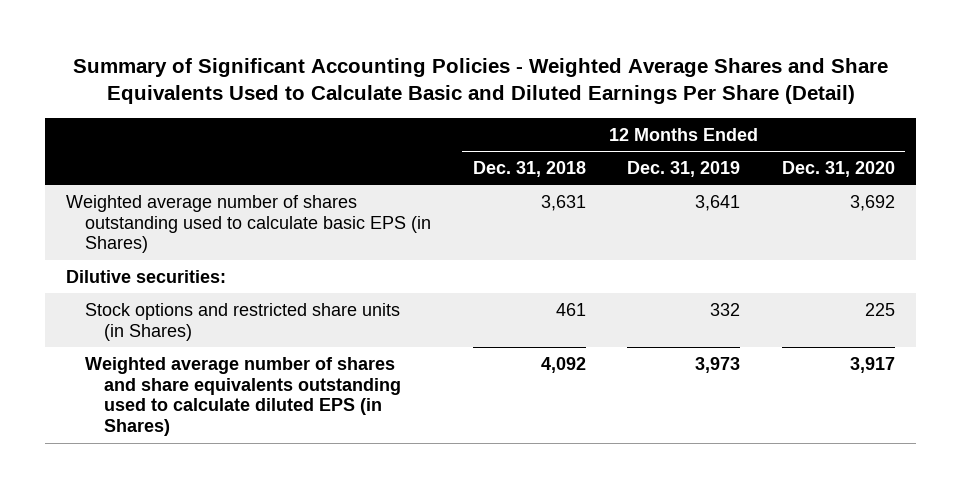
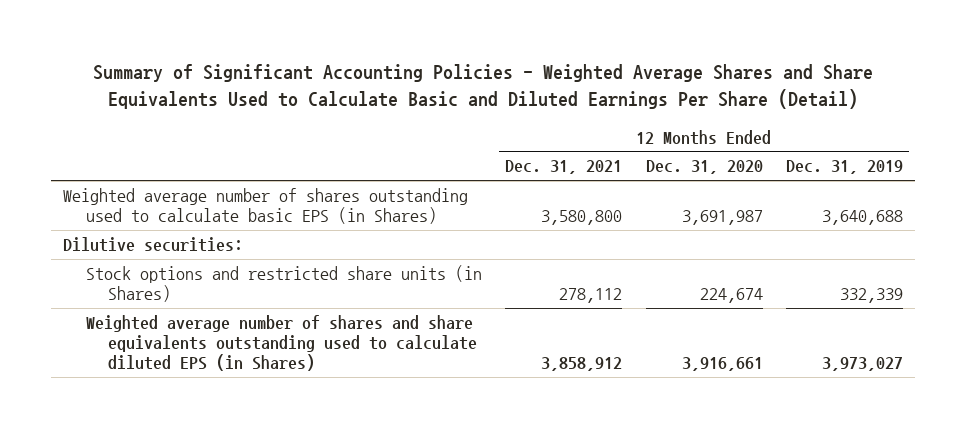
- | 12 Months Ended Dec. 31, 2018 | 12 Months Ended Dec. 31, 2019 | 12 Months Ended Dec. 31, 2020
+ | 12 Months Ended Dec. 31, 2021 | 12 Months Ended Dec. 31, 2020 | 12 Months Ended Dec. 31, 2019
- Weighted average number of shares outstanding used to calculate basic EPS (in Shares) | 3,631 | 3,641 | 3,692
+ Weighted average number of shares outstanding used to calculate basic EPS (in Shares) | 3,580,800 | 3,691,987 | 3,640,688
- Stock options and restricted share units (in Shares) | 461 | 332 | 225
- Weighted average number of shares and share equivalents outstanding used to calculate diluted EPS (in Shares) | 4,092 | 3,973 | 3,917
+ Stock options and restricted share units (in Shares) | 278,112 | 224,674 | 332,339
+ Weighted average number of shares and share equivalents outstanding used to calculate diluted EPS (in Shares) | 3,858,912 | 3,916,661 | 3,973,027

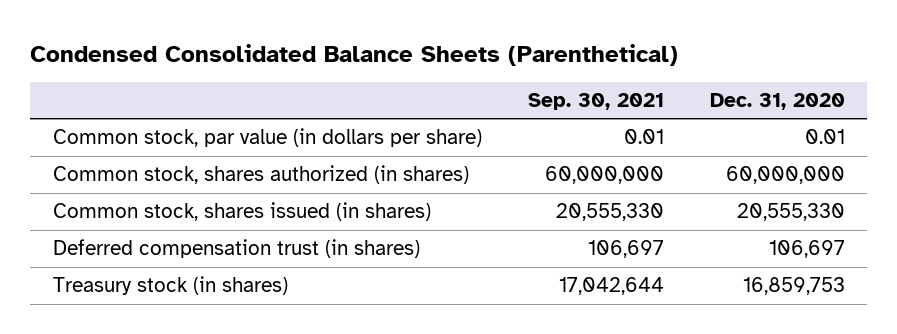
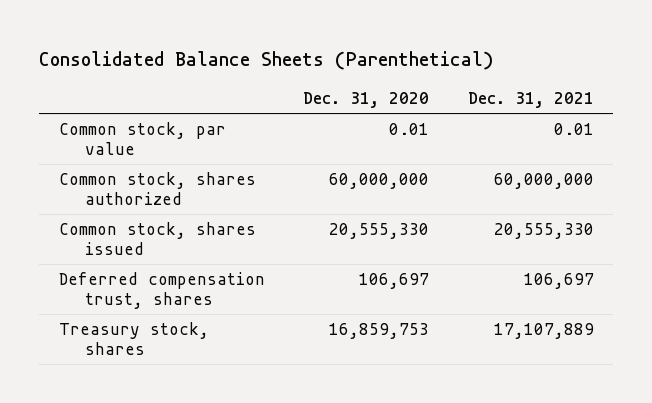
- Condensed Consolidated Balance Sheets (Parenthetical)
+ Consolidated Balance Sheets (Parenthetical)
- | Sep. 30, 2021 | Dec. 31, 2020
+ | Dec. 31, 2020 | Dec. 31, 2021
- Common stock, par value (in dollars per share) | 0.01 | 0.01
- Common stock, shares authorized (in shares) | 60,000,000 | 60,000,000
- Common stock, shares issued (in shares) | 20,555,330 | 20,555,330
- Deferred compensation trust (in shares) | 106,697 | 106,697
- Treasury stock (in shares) | 17,042,644 | 16,859,753
+ Common stock, par value | 0.01 | 0.01
+ Common stock, shares authorized | 60,000,000 | 60,000,000
+ Common stock, shares issued | 20,555,330 | 20,555,330
+ Deferred compensation trust, shares | 106,697 | 106,697
+ Treasury stock, shares | 16,859,753 | 17,107,889

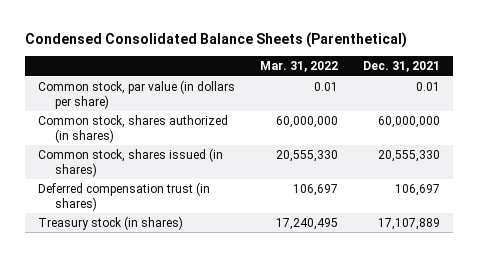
- Consolidated Balance Sheets (Parenthetical)
+ Condensed Consolidated Balance Sheets (Parenthetical)
- | Dec. 31, 2020 | Dec. 31, 2021
+ | Mar. 31, 2022 | Dec. 31, 2021
- Common stock, par value | 0.01 | 0.01
- Common stock, shares authorized | 60,000,000 | 60,000,000
- Common stock, shares issued | 20,555,330 | 20,555,330
- Deferred compensation trust, shares | 106,697 | 106,697
- Treasury stock, shares | 16,859,753 | 17,107,889
+ Common stock, par value (in dollars per share) | 0.01 | 0.01
+ Common stock, shares authorized (in shares) | 60,000,000 | 60,000,000
+ Common stock, shares issued (in shares) | 20,555,330 | 20,555,330
+ Deferred compensation trust (in shares) | 106,697 | 106,697
+ Treasury stock (in shares) | 17,240,495 | 17,107,889

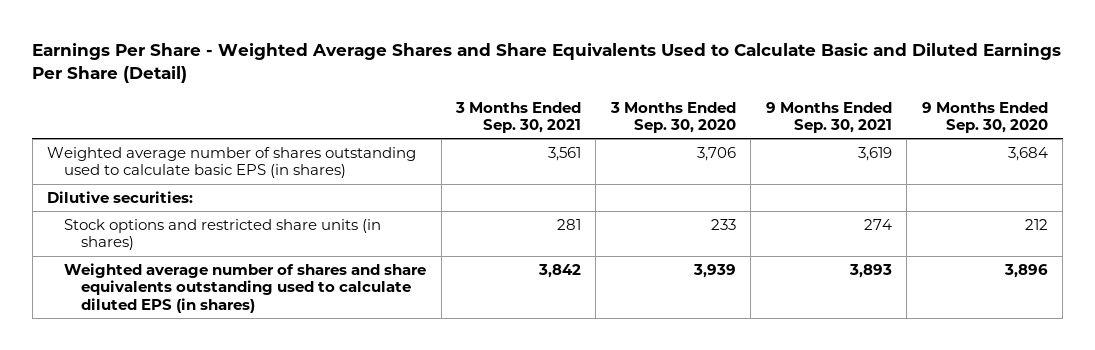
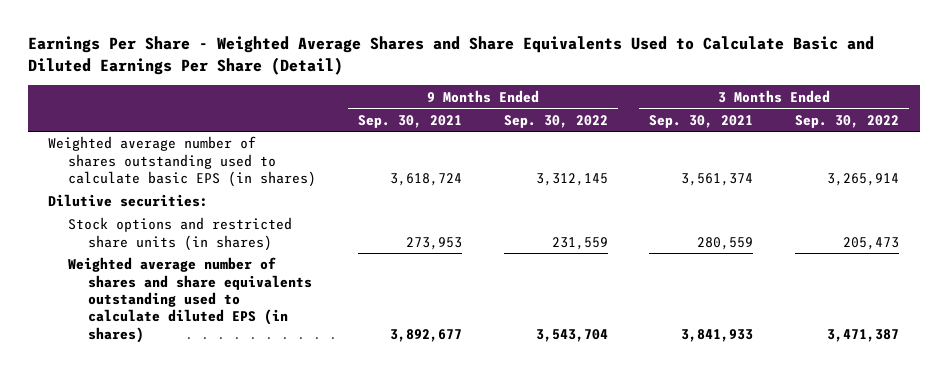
- | 3 Months Ended Sep. 30, 2021 | 3 Months Ended Sep. 30, 2020 | 9 Months Ended Sep. 30, 2021 | 9 Months Ended Sep. 30, 2020
+ | 9 Months Ended Sep. 30, 2021 | 9 Months Ended Sep. 30, 2022 | 3 Months Ended Sep. 30, 2021 | 3 Months Ended Sep. 30, 2022
- Weighted average number of shares outstanding used to calculate basic EPS (in shares) | 3,561 | 3,706 | 3,619 | 3,684
+ Weighted average number of shares outstanding used to calculate basic EPS (in shares) | 3,618,724 | 3,312,145 | 3,561,374 | 3,265,914
- Stock options and restricted share units (in shares) | 281 | 233 | 274 | 212
- Weighted average number of shares and share equivalents outstanding used to calculate diluted EPS (in shares) | 3,842 | 3,939 | 3,893 | 3,896
+ Stock options and restricted share units (in shares) | 273,953 | 231,559 | 280,559 | 205,473
+ Weighted average number of shares and share equivalents outstanding used to calculate diluted EPS (in shares) | 3,892,677 | 3,543,704 | 3,841,933 | 3,471,387

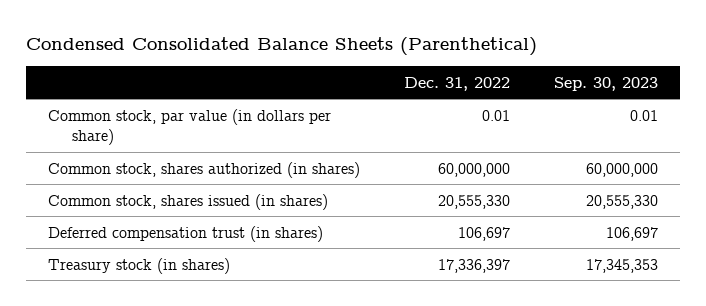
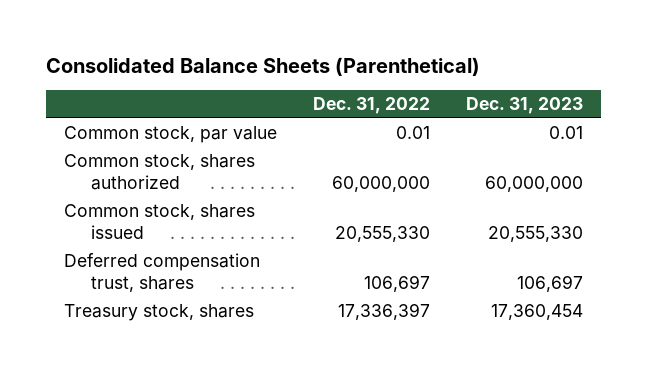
- Condensed Consolidated Balance Sheets (Parenthetical)
+ Consolidated Balance Sheets (Parenthetical)
- | Dec. 31, 2022 | Sep. 30, 2023
+ | Dec. 31, 2022 | Dec. 31, 2023
- Common stock, par value (in dollars per share) | 0.01 | 0.01
- Common stock, shares authorized (in shares) | 60,000,000 | 60,000,000
- Common stock, shares issued (in shares) | 20,555,330 | 20,555,330
- Deferred compensation trust (in shares) | 106,697 | 106,697
- Treasury stock (in shares) | 17,336,397 | 17,345,353
+ Common stock, par value | 0.01 | 0.01
+ Common stock, shares authorized | 60,000,000 | 60,000,000
+ Common stock, shares issued | 20,555,330 | 20,555,330
+ Deferred compensation trust, shares | 106,697 | 106,697
+ Treasury stock, shares | 17,336,397 | 17,360,454

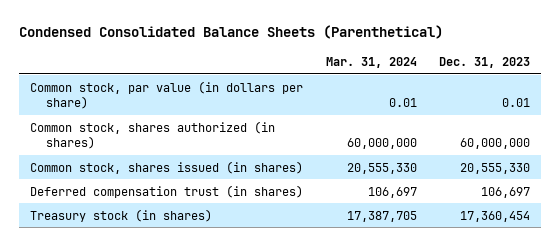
- Consolidated Balance Sheets (Parenthetical)
+ Condensed Consolidated Balance Sheets (Parenthetical)
- | Dec. 31, 2022 | Dec. 31, 2023
+ | Mar. 31, 2024 | Dec. 31, 2023
- Common stock, par value | 0.01 | 0.01
- Common stock, shares authorized | 60,000,000 | 60,000,000
- Common stock, shares issued | 20,555,330 | 20,555,330
- Deferred compensation trust, shares | 106,697 | 106,697
- Treasury stock, shares | 17,336,397 | 17,360,454
+ Common stock, par value (in dollars per share) | 0.01 | 0.01
+ Common stock, shares authorized (in shares) | 60,000,000 | 60,000,000
+ Common stock, shares issued (in shares) | 20,555,330 | 20,555,330
+ Deferred compensation trust (in shares) | 106,697 | 106,697
+ Treasury stock (in shares) | 17,387,705 | 17,360,454

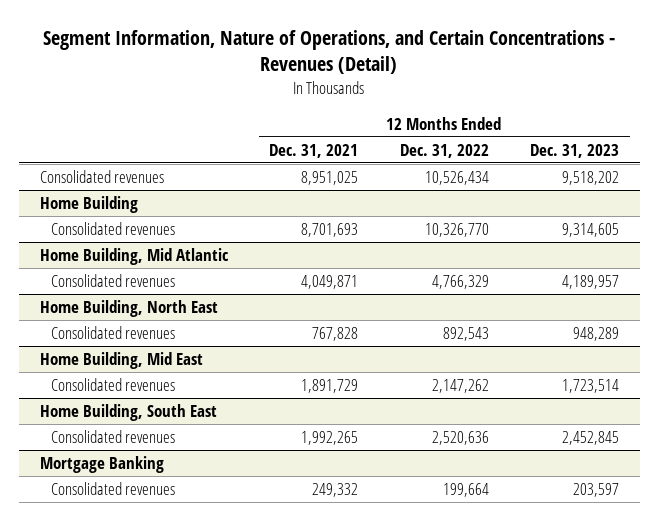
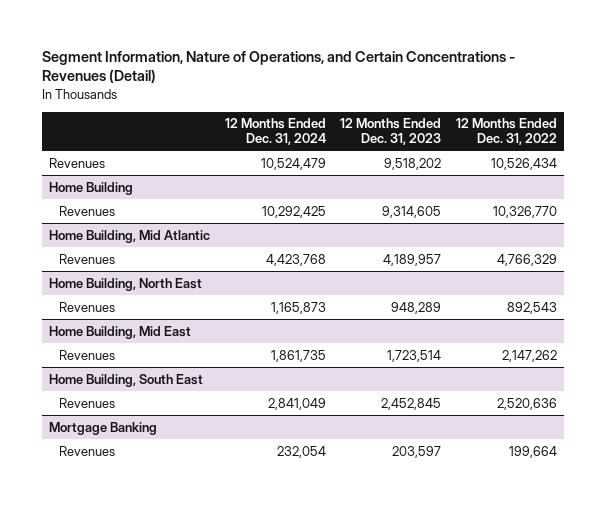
- | 12 Months Ended Dec. 31, 2021 | 12 Months Ended Dec. 31, 2022 | 12 Months Ended Dec. 31, 2023
+ | 12 Months Ended Dec. 31, 2024 | 12 Months Ended Dec. 31, 2023 | 12 Months Ended Dec. 31, 2022
- Consolidated revenues | 8,951,025 | 10,526,434 | 9,518,202
+ Revenues | 10,524,479 | 9,518,202 | 10,526,434
@ Home Building
- Consolidated revenues | 8,701,693 | 10,326,770 | 9,314,605
+ Revenues | 10,292,425 | 9,314,605 | 10,326,770
@ Home Building, Mid Atlantic
- Consolidated revenues | 4,049,871 | 4,766,329 | 4,189,957
+ Revenues | 4,423,768 | 4,189,957 | 4,766,329
@ Home Building, North East
- Consolidated revenues | 767,828 | 892,543 | 948,289
+ Revenues | 1,165,873 | 948,289 | 892,543
@ Home Building, Mid East
- Consolidated revenues | 1,891,729 | 2,147,262 | 1,723,514
+ Revenues | 1,861,735 | 1,723,514 | 2,147,262
@ Home Building, South East
- Consolidated revenues | 1,992,265 | 2,520,636 | 2,452,845
+ Revenues | 2,841,049 | 2,452,845 | 2,520,636
@ Mortgage Banking
- Consolidated revenues | 249,332 | 199,664 | 203,597
+ Revenues | 232,054 | 203,597 | 199,664

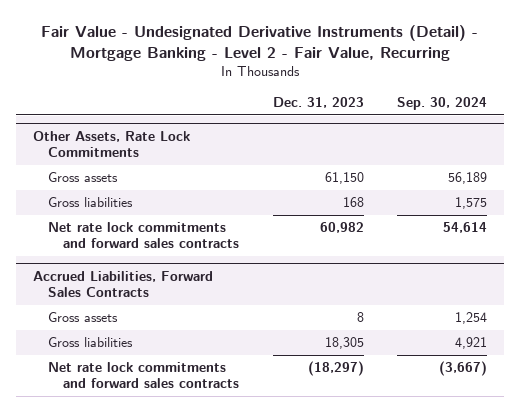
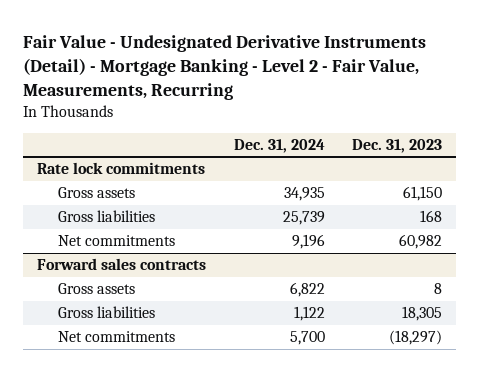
- Fair Value - Undesignated Derivative Instruments (Detail) - Mortgage Banking - Level 2 - Fair Value, Recurring
+ Fair Value - Undesignated Derivative Instruments (Detail) - Mortgage Banking - Level 2 - Fair Value, Measurements, Recurring
- | Dec. 31, 2023 | Sep. 30, 2024
+ | Dec. 31, 2024 | Dec. 31, 2023
- Other Assets, Rate Lock Commitments
+ Rate lock commitments
- Net rate lock commitments and forward sales contracts | 60,982 | 54,614
- Accrued Liabilities, Forward Sales Contracts
+ Net commitments | 9,196 | 60,982
+ Forward sales contracts
- Net rate lock commitments and forward sales contracts | (18,297) | (3,667)
+ Net commitments | 5,700 | (18,297)

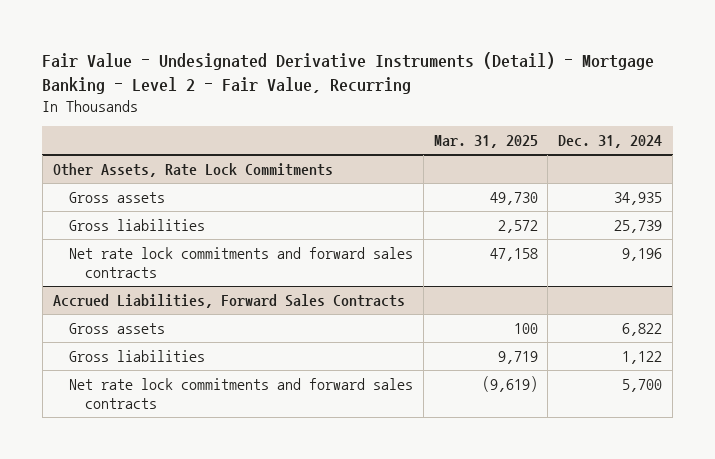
- Fair Value - Undesignated Derivative Instruments (Detail) - Mortgage Banking - Level 2 - Fair Value, Measurements, Recurring
+ Fair Value - Undesignated Derivative Instruments (Detail) - Mortgage Banking - Level 2 - Fair Value, Recurring
- | Dec. 31, 2024 | Dec. 31, 2023
+ | Mar. 31, 2025 | Dec. 31, 2024
- Rate lock commitments
+ Other Assets, Rate Lock Commitments
- Net commitments | 9,196 | 60,982
- Forward sales contracts
+ Net rate lock commitments and forward sales contracts | 47,158 | 9,196
+ Accrued Liabilities, Forward Sales Contracts
- Net commitments | 5,700 | (18,297)
+ Net rate lock commitments and forward sales contracts | (9,619) | 5,700

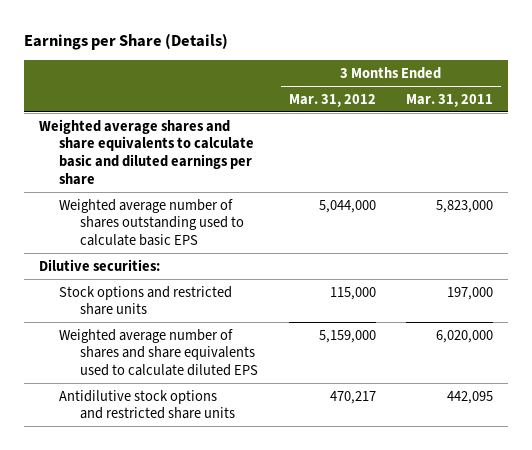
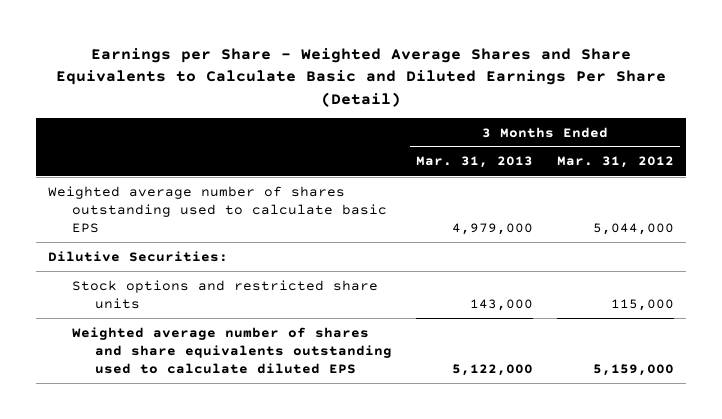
- Earnings per Share (Details)
+ Earnings per Share - Weighted Average Shares and Share Equivalents to Calculate Basic and Diluted Earnings Per Share (Detail)
- | 3 Months Ended Mar. 31, 2012 | 3 Months Ended Mar. 31, 2011
+ | 3 Months Ended Mar. 31, 2013 | 3 Months Ended Mar. 31, 2012
- Weighted average shares and share equivalents to calculate basic and diluted earnings per share
- Dilutive securities:
+ Dilutive Securities:
- Weighted average number of shares and share equivalents used to calculate diluted EPS | 5,159,000 | 6,020,000
- Antidilutive stock options and restricted share units | 470,217 | 442,095
+ Weighted average number of shares and share equivalents outstanding used to calculate diluted EPS | 5,122,000 | 5,159,000

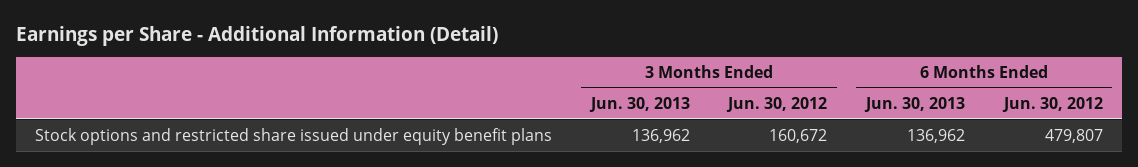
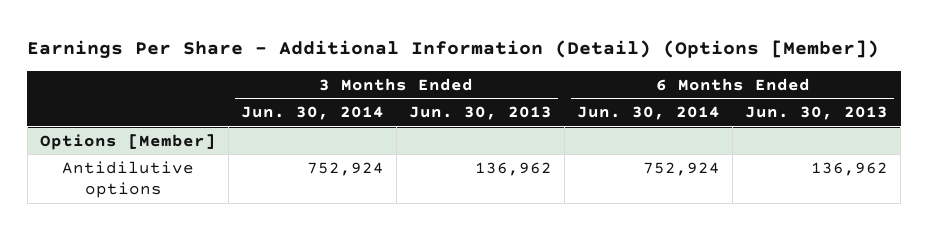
- Earnings per Share - Additional Information (Detail)
+ Earnings Per Share - Additional Information (Detail) (Options [Member])
- | 3 Months Ended Jun. 30, 2013 | 3 Months Ended Jun. 30, 2012 | 6 Months Ended Jun. 30, 2013 | 6 Months Ended Jun. 30, 2012
+ | 3 Months Ended Jun. 30, 2014 | 3 Months Ended Jun. 30, 2013 | 6 Months Ended Jun. 30, 2014 | 6 Months Ended Jun. 30, 2013
- Stock options and restricted share issued under equity benefit plans | 136,962 | 160,672 | 136,962 | 479,807
+ Options [Member]
+ Antidilutive options | 752,924 | 136,962 | 752,924 | 136,962

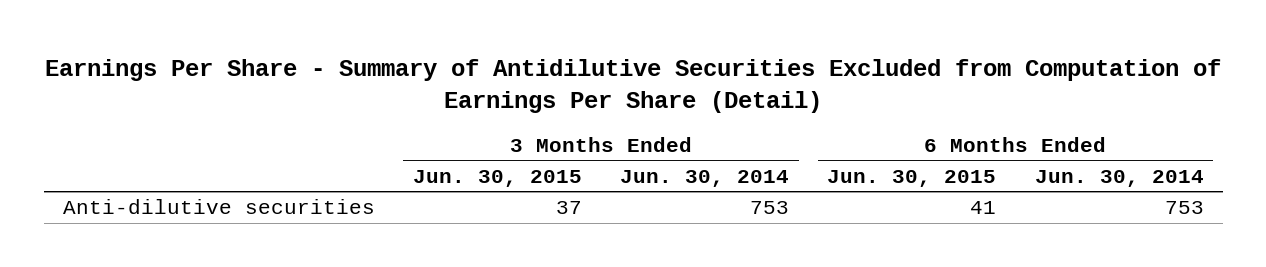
- Earnings Per Share - Additional Information (Detail) (Options [Member])
+ Earnings Per Share - Summary of Antidilutive Securities Excluded from Computation of Earnings Per Share (Detail)
- | 3 Months Ended Jun. 30, 2014 | 3 Months Ended Jun. 30, 2013 | 6 Months Ended Jun. 30, 2014 | 6 Months Ended Jun. 30, 2013
+ | 3 Months Ended Jun. 30, 2015 | 3 Months Ended Jun. 30, 2014 | 6 Months Ended Jun. 30, 2015 | 6 Months Ended Jun. 30, 2014
- Options [Member]
- Antidilutive options | 752,924 | 136,962 | 752,924 | 136,962
+ Anti-dilutive securities | 37 | 753 | 41 | 753

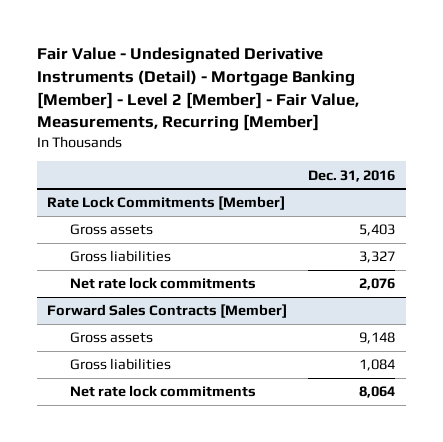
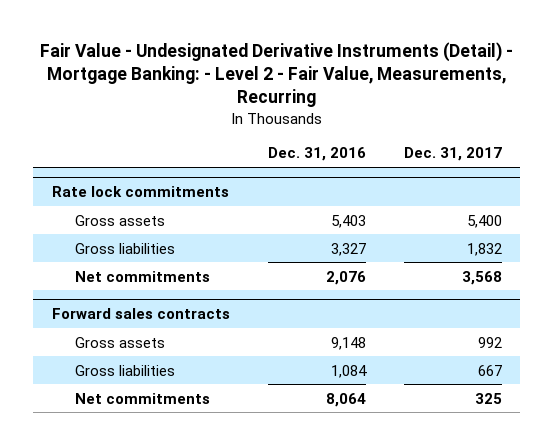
- Fair Value - Undesignated Derivative Instruments (Detail) - Mortgage Banking [Member] - Level 2 [Member] - Fair Value, Measurements, Recurring [Member]
+ Fair Value - Undesignated Derivative Instruments (Detail) - Mortgage Banking: - Level 2 - Fair Value, Measurements, Recurring
- | Dec. 31, 2016
+ | Dec. 31, 2016 | Dec. 31, 2017
- Rate Lock Commitments [Member]
+ Rate lock commitments
- Net rate lock commitments | 2,076
- Forward Sales Contracts [Member]
+ Net commitments | 2,076 | 3,568
+ Forward sales contracts
- Net rate lock commitments | 8,064
+ Net commitments | 8,064 | 325

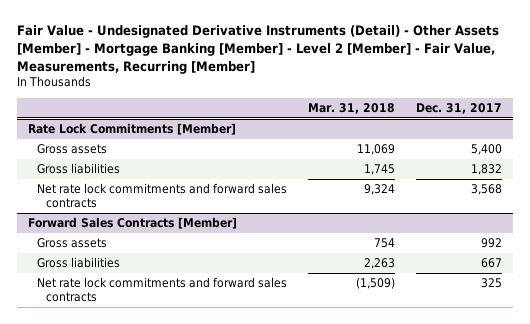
- Fair Value - Undesignated Derivative Instruments (Detail) - Mortgage Banking: - Level 2 - Fair Value, Measurements, Recurring
+ Fair Value - Undesignated Derivative Instruments (Detail) - Other Assets [Member] - Mortgage Banking [Member] - Level 2 [Member] - Fair Value, Measurements, Recurring [Member]
- | Dec. 31, 2016 | Dec. 31, 2017
+ | Mar. 31, 2018 | Dec. 31, 2017
- Rate lock commitments
+ Rate Lock Commitments [Member]
- Net commitments | 2,076 | 3,568
- Forward sales contracts
+ Net rate lock commitments and forward sales contracts | 9,324 | 3,568
+ Forward Sales Contracts [Member]
- Net commitments | 8,064 | 325
+ Net rate lock commitments and forward sales contracts | (1,509) | 325

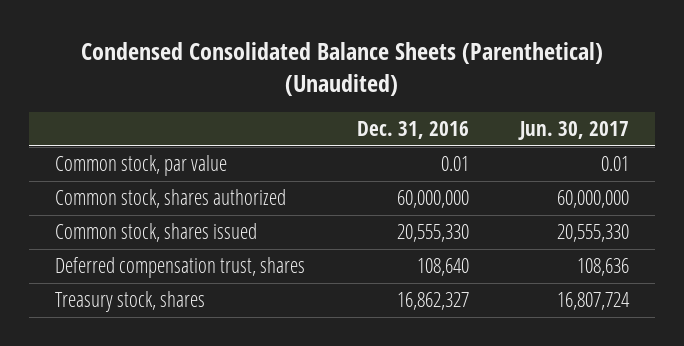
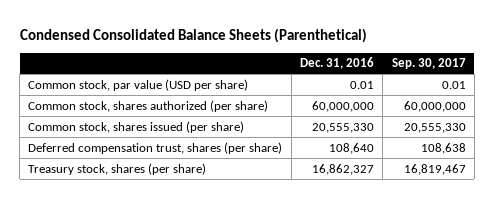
- Condensed Consolidated Balance Sheets (Parenthetical) (Unaudited)
+ Condensed Consolidated Balance Sheets (Parenthetical)
- | Dec. 31, 2016 | Jun. 30, 2017
+ | Dec. 31, 2016 | Sep. 30, 2017
- Common stock, par value | 0.01 | 0.01
- Common stock, shares authorized | 60,000,000 | 60,000,000
- Common stock, shares issued | 20,555,330 | 20,555,330
- Deferred compensation trust, shares | 108,640 | 108,636
- Treasury stock, shares | 16,862,327 | 16,807,724
+ Common stock, par value (USD per share) | 0.01 | 0.01
+ Common stock, shares authorized (per share) | 60,000,000 | 60,000,000
+ Common stock, shares issued (per share) | 20,555,330 | 20,555,330
+ Deferred compensation trust, shares (per share) | 108,640 | 108,638
+ Treasury stock, shares (per share) | 16,862,327 | 16,819,467

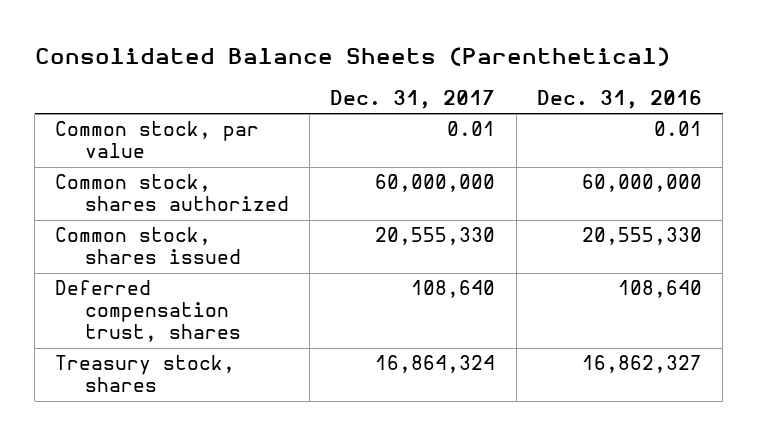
- Condensed Consolidated Balance Sheets (Parenthetical)
+ Consolidated Balance Sheets (Parenthetical)
- | Dec. 31, 2016 | Sep. 30, 2017
+ | Dec. 31, 2017 | Dec. 31, 2016
- Common stock, par value (USD per share) | 0.01 | 0.01
- Common stock, shares authorized (per share) | 60,000,000 | 60,000,000
- Common stock, shares issued (per share) | 20,555,330 | 20,555,330
- Deferred compensation trust, shares (per share) | 108,640 | 108,638
- Treasury stock, shares (per share) | 16,862,327 | 16,819,467
+ Common stock, par value | 0.01 | 0.01
+ Common stock, shares authorized | 60,000,000 | 60,000,000
+ Common stock, shares issued | 20,555,330 | 20,555,330
+ Deferred compensation trust, shares | 108,640 | 108,640
+ Treasury stock, shares | 16,864,324 | 16,862,327

